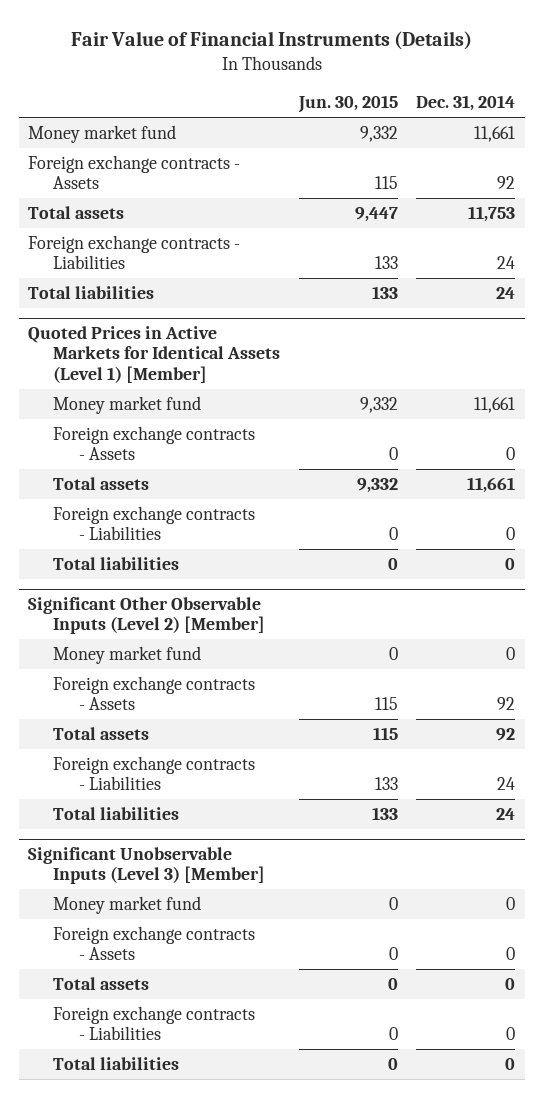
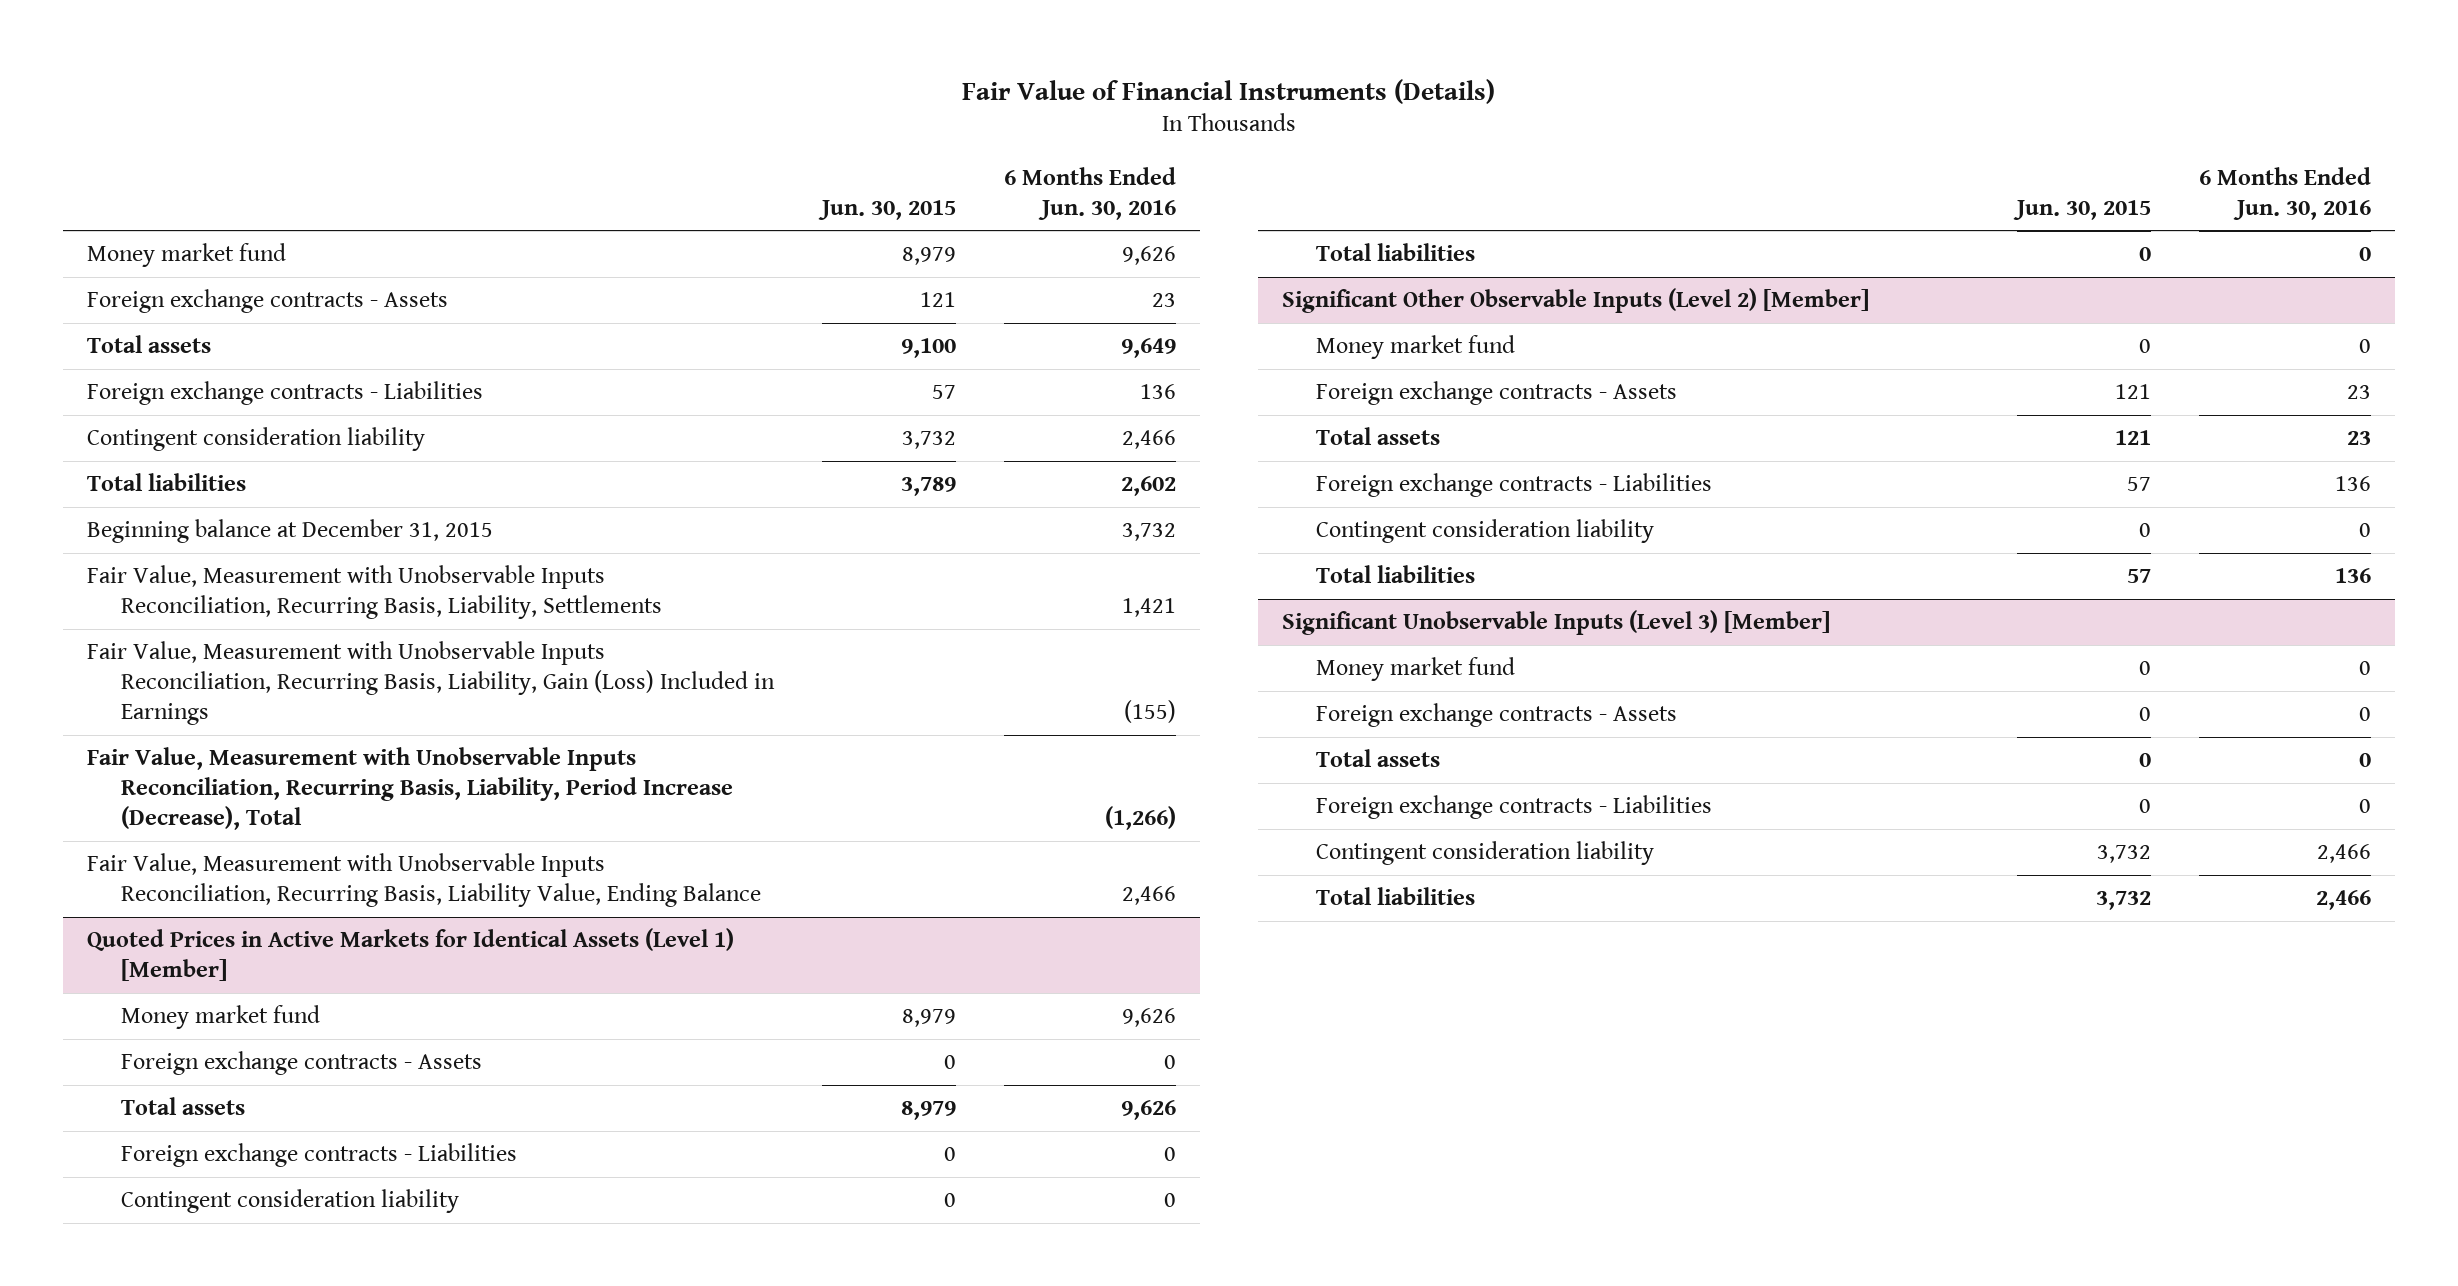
- | Jun. 30, 2015 | Dec. 31, 2014
+ | Jun. 30, 2015 | 6 Months Ended Jun. 30, 2016
- Money market fund | 9,332 | 11,661
- Foreign exchange contracts - Assets | 115 | 92
- Total assets | 9,447 | 11,753
- Foreign exchange contracts - Liabilities | 133 | 24
- Total liabilities | 133 | 24
+ Money market fund | 8,979 | 9,626
+ Foreign exchange contracts - Assets | 121 | 23
+ Total assets | 9,100 | 9,649
+ Foreign exchange contracts - Liabilities | 57 | 136
+ Contingent consideration liability | 3,732 | 2,466
+ Total liabilities | 3,789 | 2,602
+ Beginning balance at December 31, 2015 | | 3,732
+ Fair Value, Measurement with Unobservable Inputs Reconciliation, Recurring Basis, Liability, Settlements | | 1,421
+ Fair Value, Measurement with Unobservable Inputs Reconciliation, Recurring Basis, Liability, Gain (Loss) Included in Earnings | | (155)
+ Fair Value, Measurement with Unobservable Inputs Reconciliation, Recurring Basis, Liability, Period Increase (Decrease), Total | | (1,266)
+ Fair Value, Measurement with Unobservable Inputs Reconciliation, Recurring Basis, Liability Value, Ending Balance | | 2,466
@ Quoted Prices in Active Markets for Identical Assets (Level 1) [Member]
- Money market fund | 9,332 | 11,661
+ Money market fund | 8,979 | 9,626
- Total assets | 9,332 | 11,661
+ Total assets | 8,979 | 9,626
+ Contingent consideration liability | 0 | 0
@ Significant Other Observable Inputs (Level 2) [Member]
- Foreign exchange contracts - Assets | 115 | 92
- Total assets | 115 | 92
- Foreign exchange contracts - Liabilities | 133 | 24
- Total liabilities | 133 | 24
+ Foreign exchange contracts - Assets | 121 | 23
+ Total assets | 121 | 23
+ Foreign exchange contracts - Liabilities | 57 | 136
+ Contingent consideration liability | 0 | 0
+ Total liabilities | 57 | 136
@ Significant Unobservable Inputs (Level 3) [Member]
- Total liabilities | 0 | 0
+ Contingent consideration liability | 3,732 | 2,466
+ Total liabilities | 3,732 | 2,466

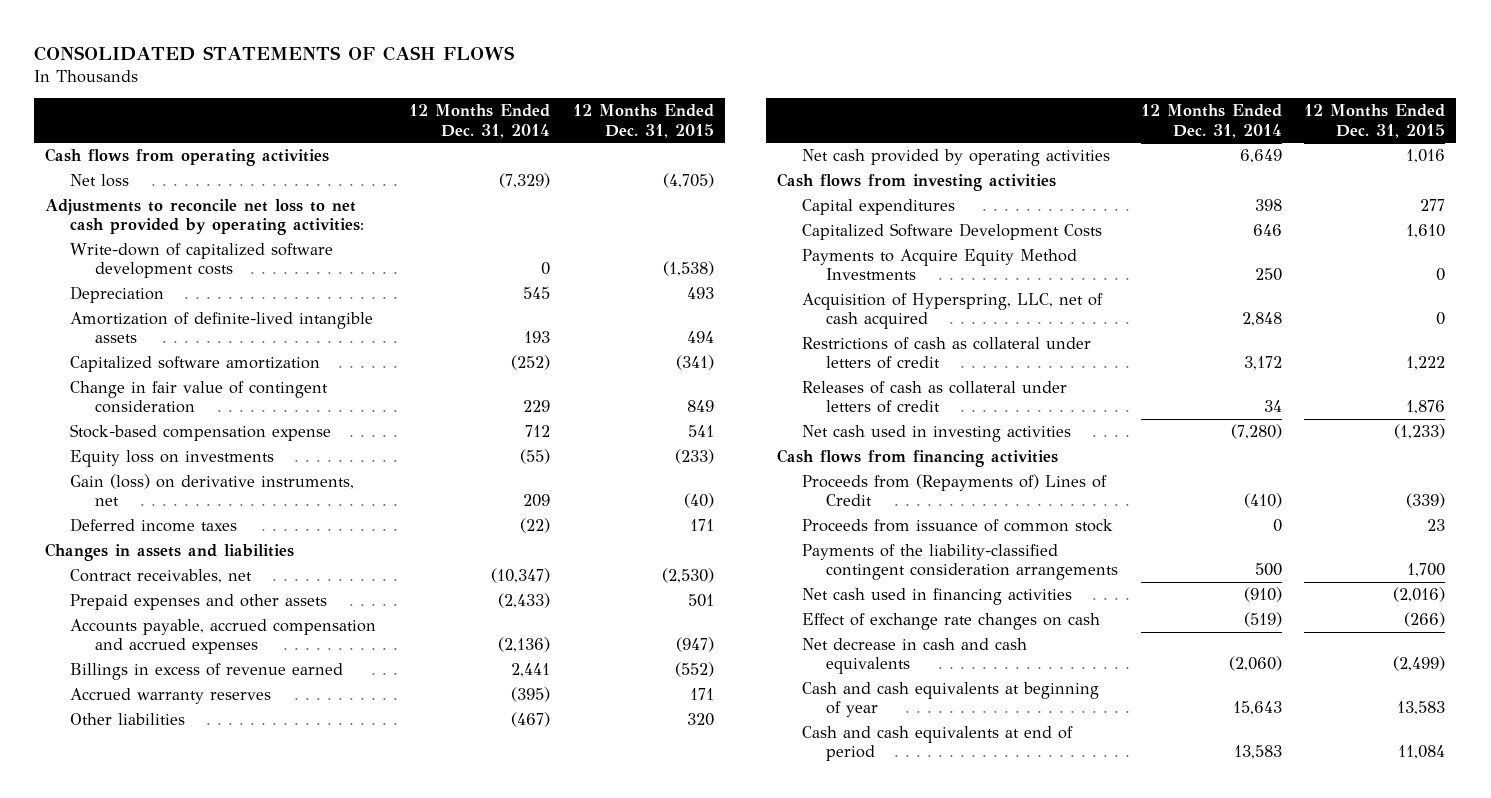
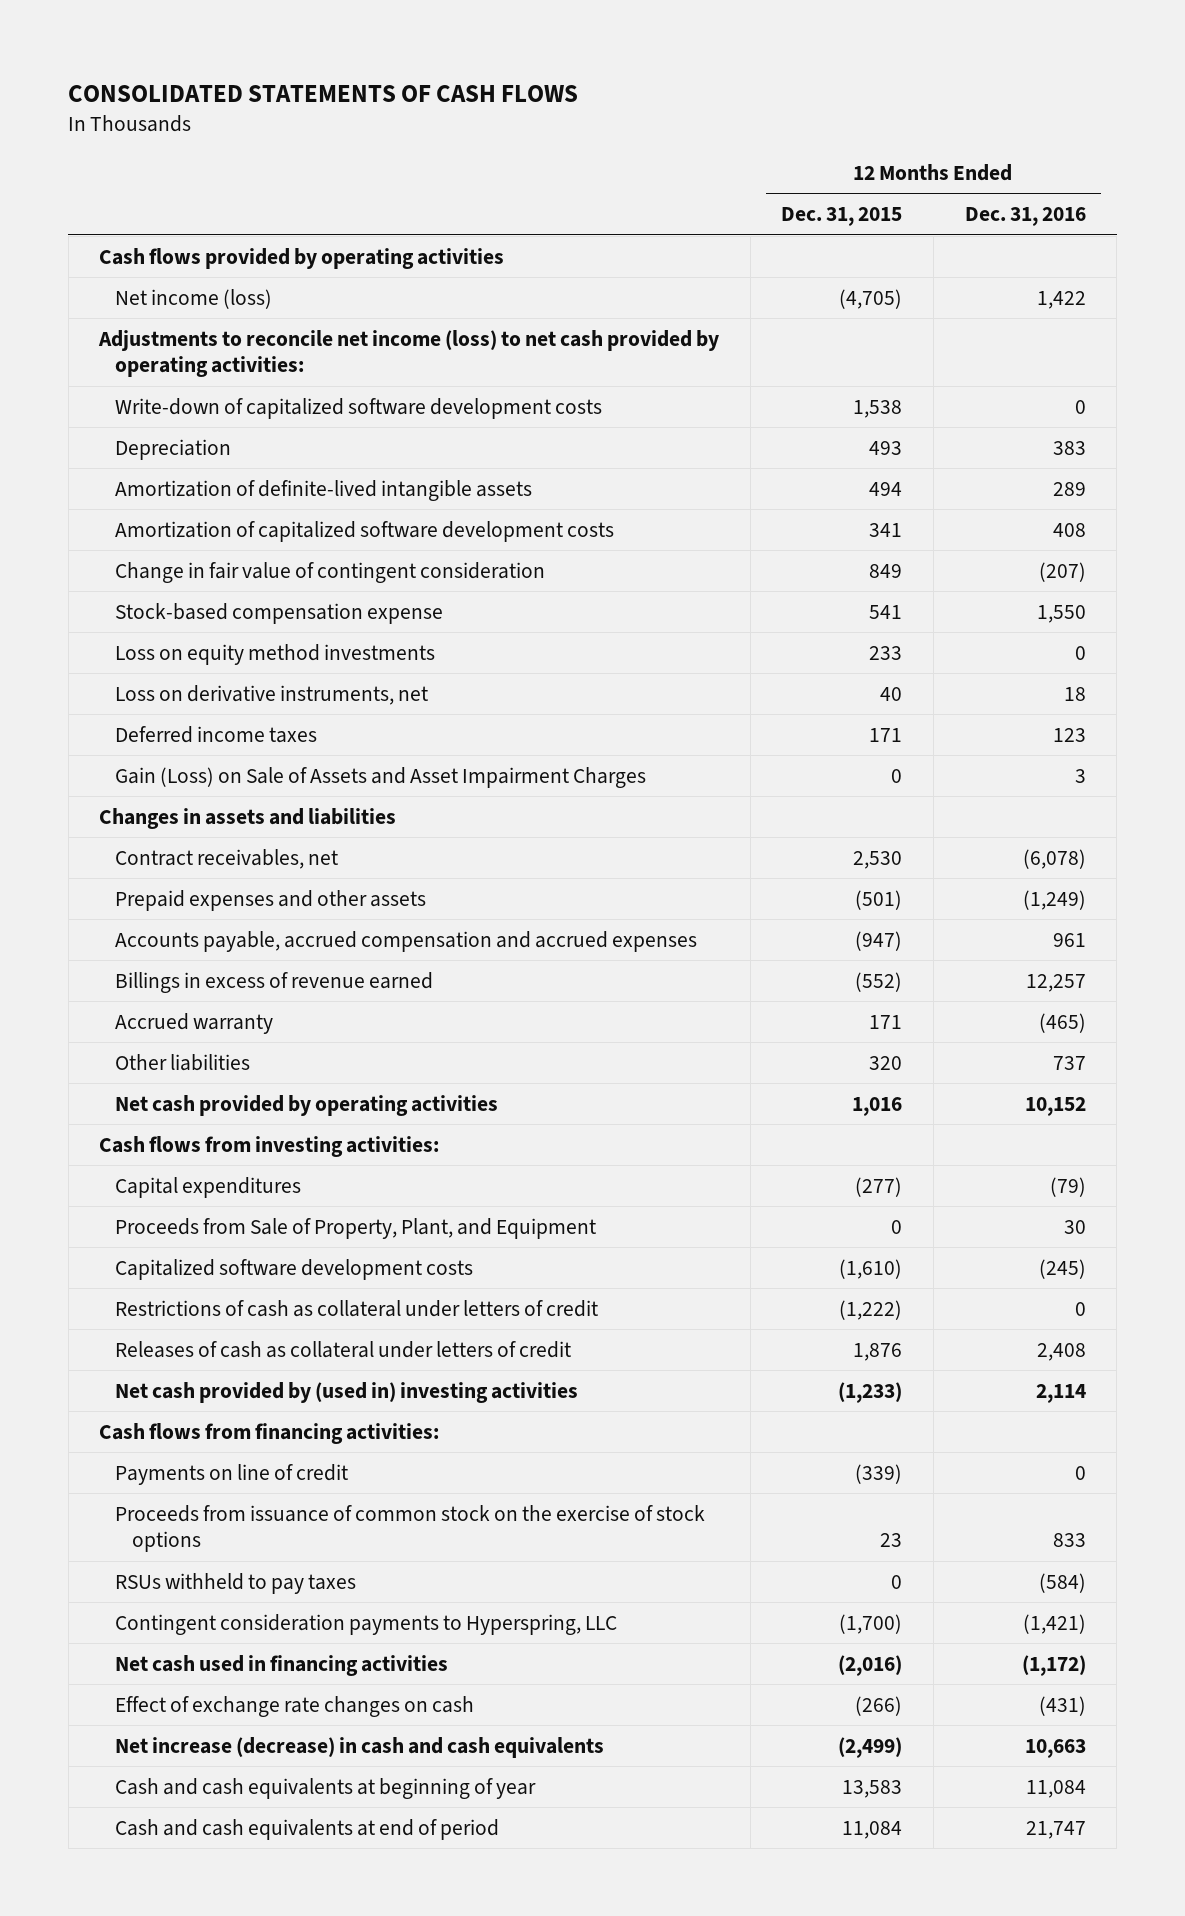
- | 12 Months Ended Dec. 31, 2014 | 12 Months Ended Dec. 31, 2015
+ | 12 Months Ended Dec. 31, 2015 | 12 Months Ended Dec. 31, 2016
- Cash flows from operating activities
- Net loss | (7,329) | (4,705)
- Adjustments to reconcile net loss to net cash provided by operating activities:
- Write-down of capitalized software development costs | 0 | (1,538)
+ Cash flows provided by operating activities
+ Net income (loss) | (4,705) | 1,422
+ Adjustments to reconcile net income (loss) to net cash provided by operating activities:
+ Write-down of capitalized software development costs | 1,538 | 0
- Capitalized software amortization | (252) | (341)
+ Amortization of capitalized software development costs | 341 | 408
- Equity loss on investments | (55) | (233)
- Gain (loss) on derivative instruments, net | 209 | (40)
+ Loss on equity method investments | 233 | 0
+ Loss on derivative instruments, net | 40 | 18
+ Gain (Loss) on Sale of Assets and Asset Impairment Charges | 0 | 3
- Contract receivables, net | (10,347) | (2,530)
- Prepaid expenses and other assets | (2,433) | 501
+ Contract receivables, net | 2,530 | (6,078)
+ Prepaid expenses and other assets | (501) | (1,249)
- Accrued warranty reserves | (395) | 171
+ Accrued warranty | 171 | (465)
- Cash flows from investing activities
- Capital expenditures | 398 | 277
- Capitalized Software Development Costs | 646 | 1,610
- Payments to Acquire Equity Method Investments | 250 | 0
- Acquisition of Hyperspring, LLC, net of cash acquired | 2,848 | 0
- Restrictions of cash as collateral under letters of credit | 3,172 | 1,222
+ Cash flows from investing activities:
+ Capital expenditures | (277) | (79)
+ Proceeds from Sale of Property, Plant, and Equipment | 0 | 30
+ Capitalized software development costs | (1,610) | (245)
+ Restrictions of cash as collateral under letters of credit | (1,222) | 0
- Net cash used in investing activities | (7,280) | (1,233)
- Cash flows from financing activities
- Proceeds from (Repayments of) Lines of Credit | (410) | (339)
- Proceeds from issuance of common stock | 0 | 23
- Payments of the liability-classified contingent consideration arrangements | 500 | 1,700
+ Net cash provided by (used in) investing activities | (1,233) | 2,114
+ Cash flows from financing activities:
+ Payments on line of credit | (339) | 0
+ Proceeds from issuance of common stock on the exercise of stock options | 23 | 833
+ RSUs withheld to pay taxes | 0 | (584)
+ Contingent consideration payments to Hyperspring, LLC | (1,700) | (1,421)
- Net decrease in cash and cash equivalents | (2,060) | (2,499)
+ Net increase (decrease) in cash and cash equivalents | (2,499) | 10,663

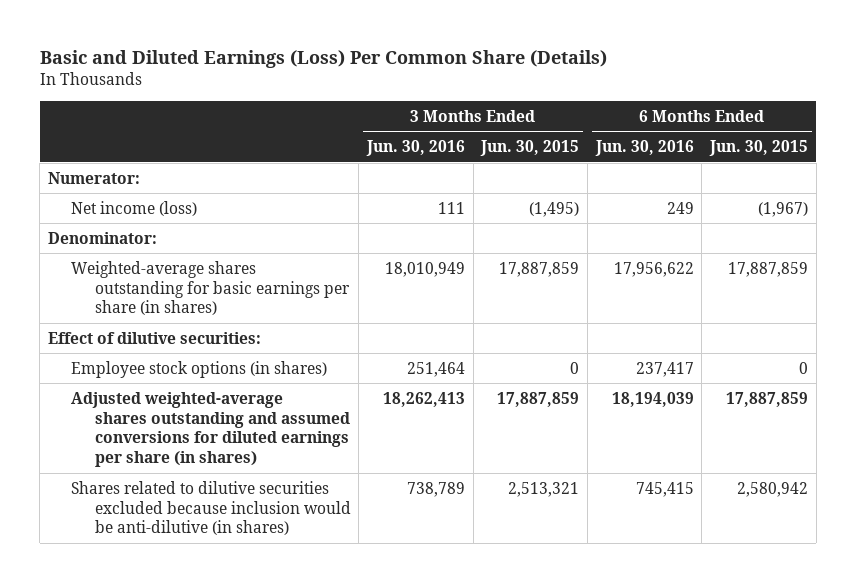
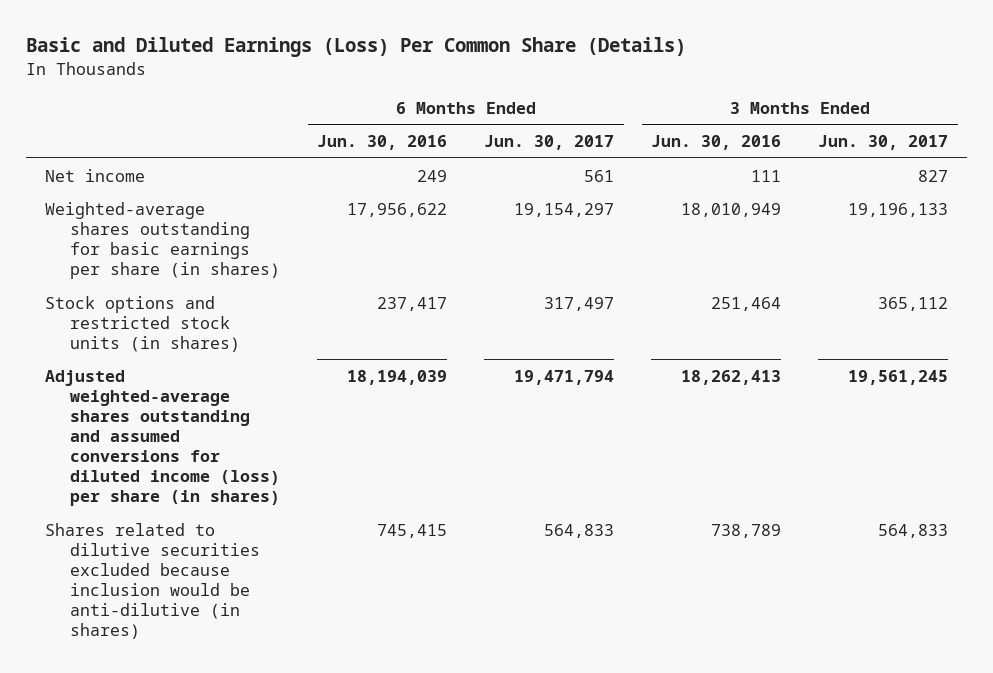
- | 3 Months Ended Jun. 30, 2016 | 3 Months Ended Jun. 30, 2015 | 6 Months Ended Jun. 30, 2016 | 6 Months Ended Jun. 30, 2015
+ | 6 Months Ended Jun. 30, 2016 | 6 Months Ended Jun. 30, 2017 | 3 Months Ended Jun. 30, 2016 | 3 Months Ended Jun. 30, 2017
- Numerator:
- Net income (loss) | 111 | (1,495) | 249 | (1,967)
- Denominator:
+ Net income | 249 | 561 | 111 | 827
- Effect of dilutive securities:
- Employee stock options (in shares) | 251,464 | 0 | 237,417 | 0
- Adjusted weighted-average shares outstanding and assumed conversions for diluted earnings per share (in shares) | 18,262,413 | 17,887,859 | 18,194,039 | 17,887,859
+ Stock options and restricted stock units (in shares) | 237,417 | 317,497 | 251,464 | 365,112
+ Adjusted weighted-average shares outstanding and assumed conversions for diluted income (loss) per share (in shares) | 18,194,039 | 19,471,794 | 18,262,413 | 19,561,245

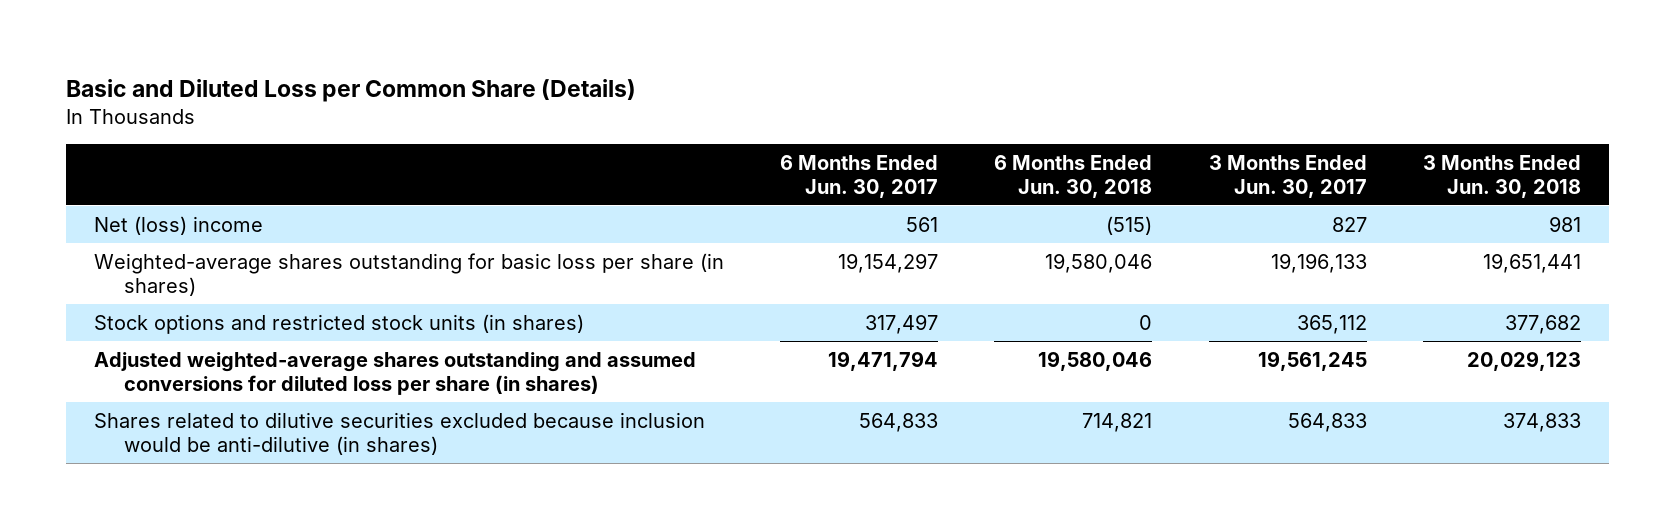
- Basic and Diluted Earnings (Loss) Per Common Share (Details)
+ Basic and Diluted Loss per Common Share (Details)
- | 6 Months Ended Jun. 30, 2016 | 6 Months Ended Jun. 30, 2017 | 3 Months Ended Jun. 30, 2016 | 3 Months Ended Jun. 30, 2017
+ | 6 Months Ended Jun. 30, 2017 | 6 Months Ended Jun. 30, 2018 | 3 Months Ended Jun. 30, 2017 | 3 Months Ended Jun. 30, 2018
- Net income | 249 | 561 | 111 | 827
- Weighted-average shares outstanding for basic earnings per share (in shares) | 17,956,622 | 19,154,297 | 18,010,949 | 19,196,133
+ Net (loss) income | 561 | (515) | 827 | 981
+ Weighted-average shares outstanding for basic loss per share (in shares) | 19,154,297 | 19,580,046 | 19,196,133 | 19,651,441
- Adjusted weighted-average shares outstanding and assumed conversions for diluted income (loss) per share (in shares) | 18,194,039 | 19,471,794 | 18,262,413 | 19,561,245
+ Adjusted weighted-average shares outstanding and assumed conversions for diluted loss per share (in shares) | 19,471,794 | 19,580,046 | 19,561,245 | 20,029,123

